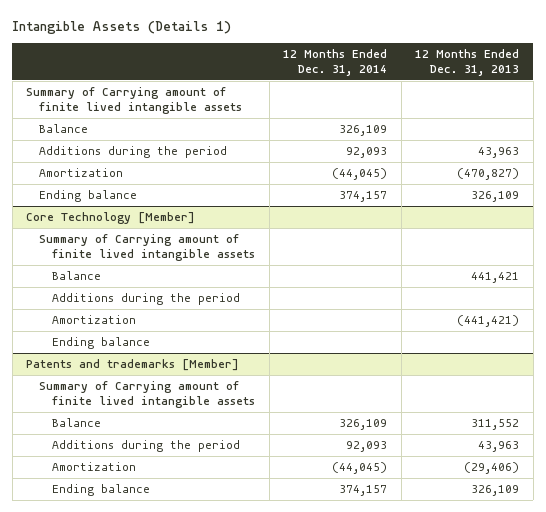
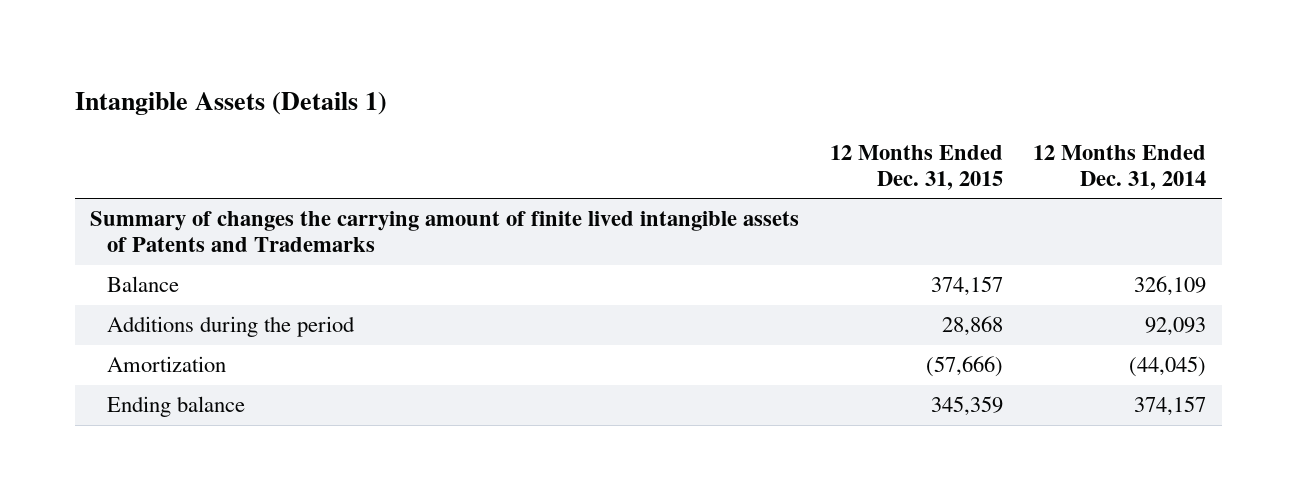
- | 12 Months Ended Dec. 31, 2014 | 12 Months Ended Dec. 31, 2013
+ | 12 Months Ended Dec. 31, 2015 | 12 Months Ended Dec. 31, 2014
- Summary of Carrying amount of finite lived intangible assets
- Balance | 326,109 |
- Additions during the period | 92,093 | 43,963
- Amortization | (44,045) | (470,827)
- Ending balance | 374,157 | 326,109
- Core Technology [Member]
- Summary of Carrying amount of finite lived intangible assets
- Balance | | 441,421
- Additions during the period
- Amortization | | (441,421)
- Ending balance
- Patents and trademarks [Member]
- Summary of Carrying amount of finite lived intangible assets
+ Summary of changes the carrying amount of finite lived intangible assets of Patents and Trademarks

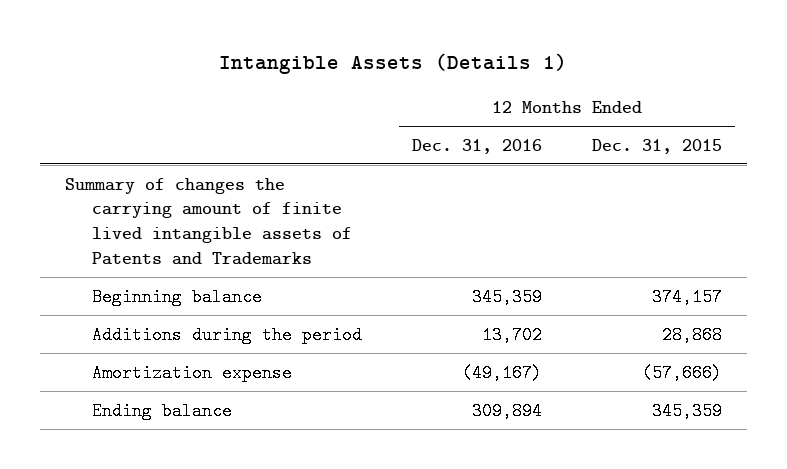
- | 12 Months Ended Dec. 31, 2015 | 12 Months Ended Dec. 31, 2014
+ | 12 Months Ended Dec. 31, 2016 | 12 Months Ended Dec. 31, 2015
- Balance | 374,157 | 326,109
+ Beginning balance | 345,359 | 374,157
- Amortization | (57,666) | (44,045)
+ Amortization expense | (49,167) | (57,666)

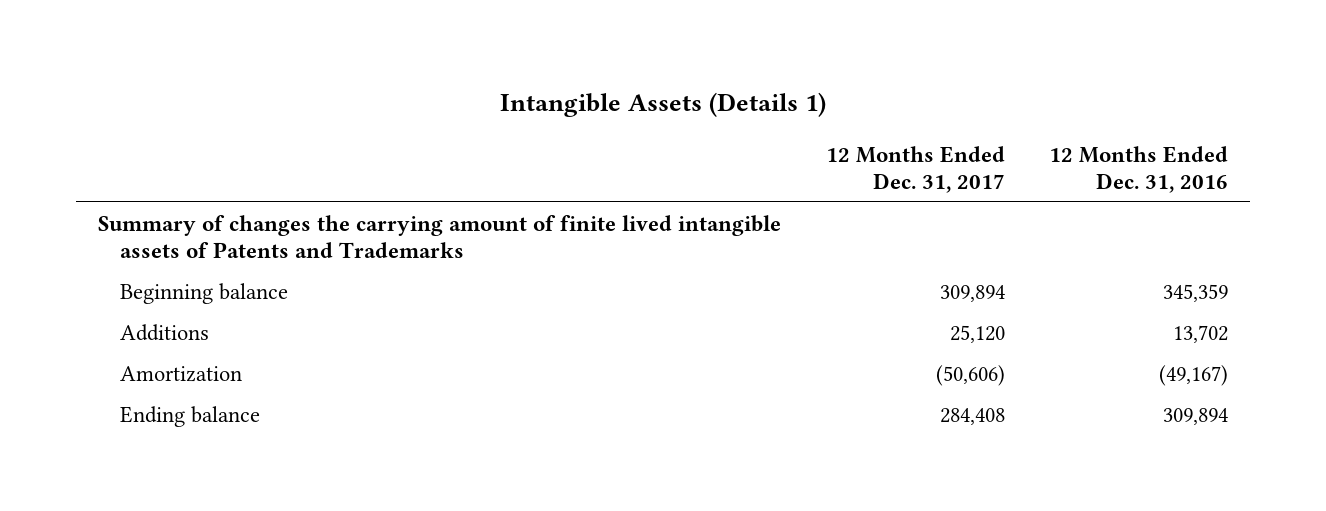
- | 12 Months Ended Dec. 31, 2016 | 12 Months Ended Dec. 31, 2015
+ | 12 Months Ended Dec. 31, 2017 | 12 Months Ended Dec. 31, 2016
- Additions during the period | 13,702 | 28,868
- Amortization expense | (49,167) | (57,666)
+ Additions | 25,120 | 13,702
+ Amortization | (50,606) | (49,167)

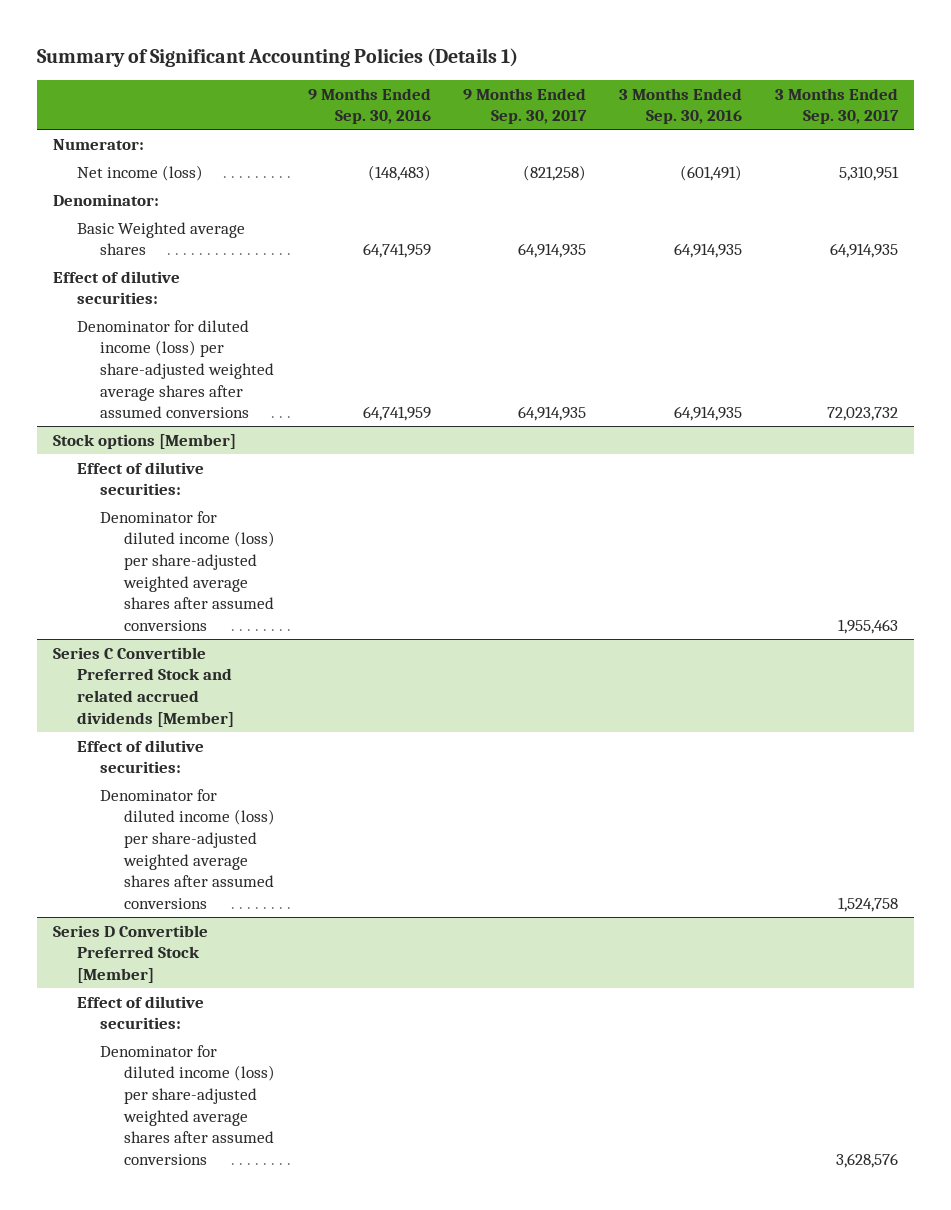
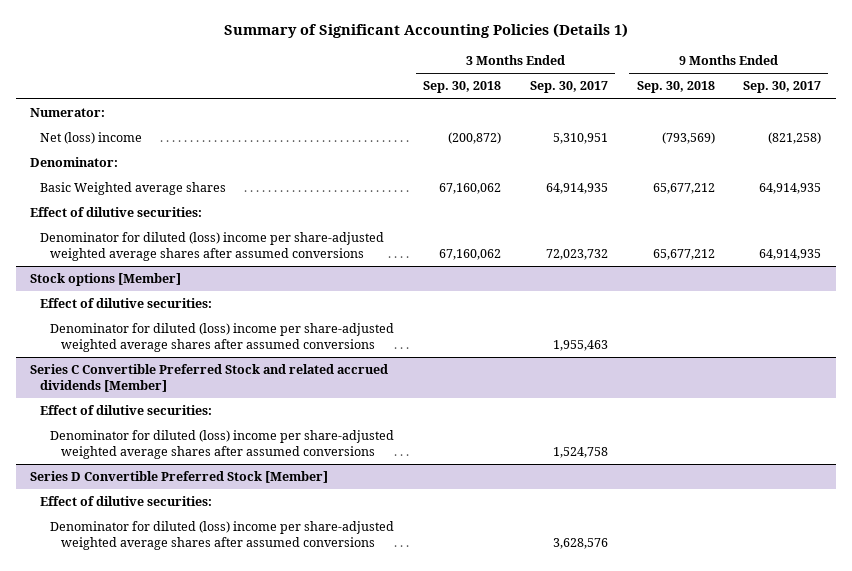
- | 9 Months Ended Sep. 30, 2016 | 9 Months Ended Sep. 30, 2017 | 3 Months Ended Sep. 30, 2016 | 3 Months Ended Sep. 30, 2017
+ | 3 Months Ended Sep. 30, 2018 | 3 Months Ended Sep. 30, 2017 | 9 Months Ended Sep. 30, 2018 | 9 Months Ended Sep. 30, 2017
- Net income (loss) | (148,483) | (821,258) | (601,491) | 5,310,951
+ Net (loss) income | (200,872) | 5,310,951 | (793,569) | (821,258)
- Denominator for diluted income (loss) per share-adjusted weighted average shares after assumed conversions | 64,741,959 | 64,914,935 | 64,914,935 | 72,023,732
+ Denominator for diluted (loss) income per share-adjusted weighted average shares after assumed conversions | 67,160,062 | 72,023,732 | 65,677,212 | 64,914,935
@ Stock options [Member]
- Denominator for diluted income (loss) per share-adjusted weighted average shares after assumed conversions | | | | 1,955,463
+ Denominator for diluted (loss) income per share-adjusted weighted average shares after assumed conversions | | 1,955,463 | |
@ Series C Convertible Preferred Stock and related accrued dividends [Member]
- Denominator for diluted income (loss) per share-adjusted weighted average shares after assumed conversions | | | | 1,524,758
+ Denominator for diluted (loss) income per share-adjusted weighted average shares after assumed conversions | | 1,524,758 | |
@ Series D Convertible Preferred Stock [Member]
- Denominator for diluted income (loss) per share-adjusted weighted average shares after assumed conversions | | | | 3,628,576
+ Denominator for diluted (loss) income per share-adjusted weighted average shares after assumed conversions | | 3,628,576 | |

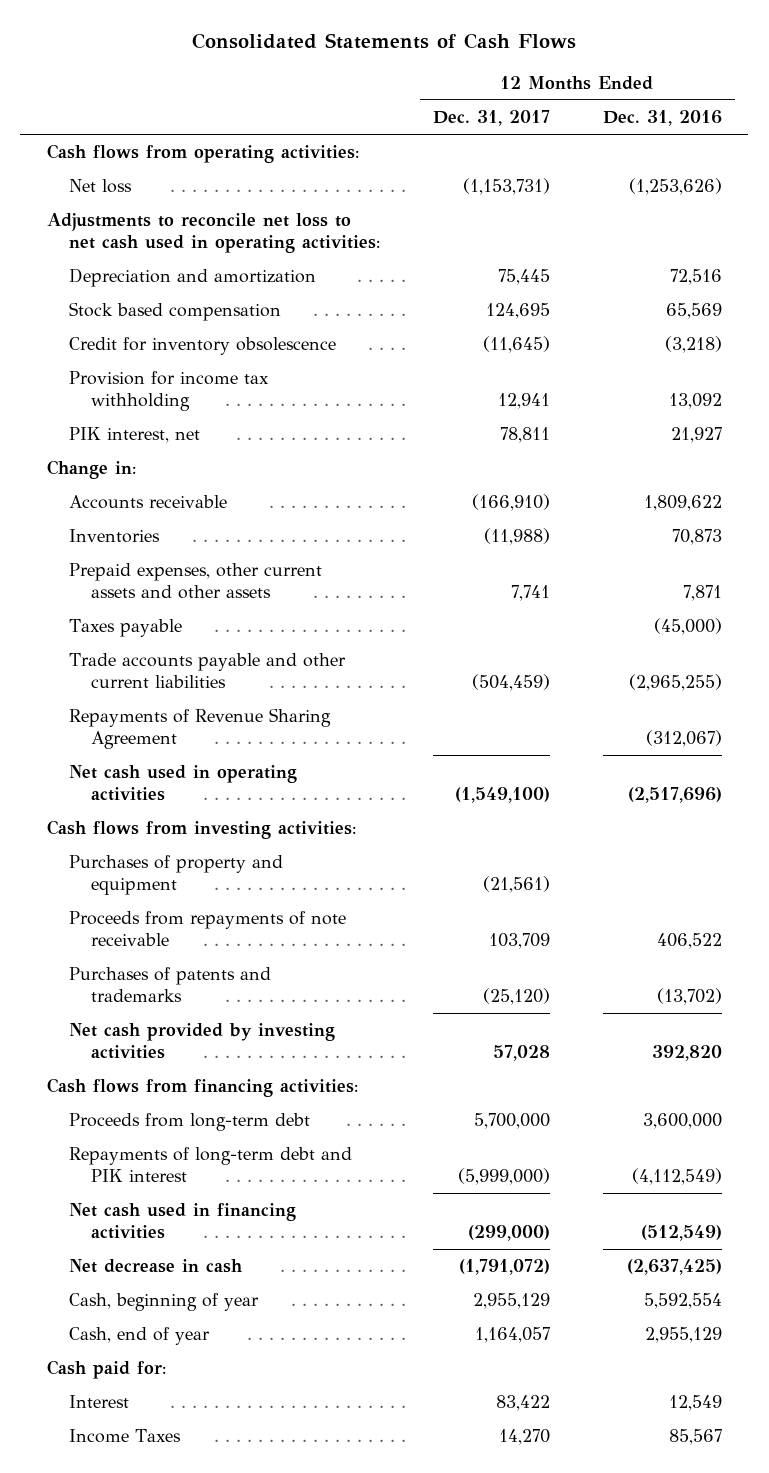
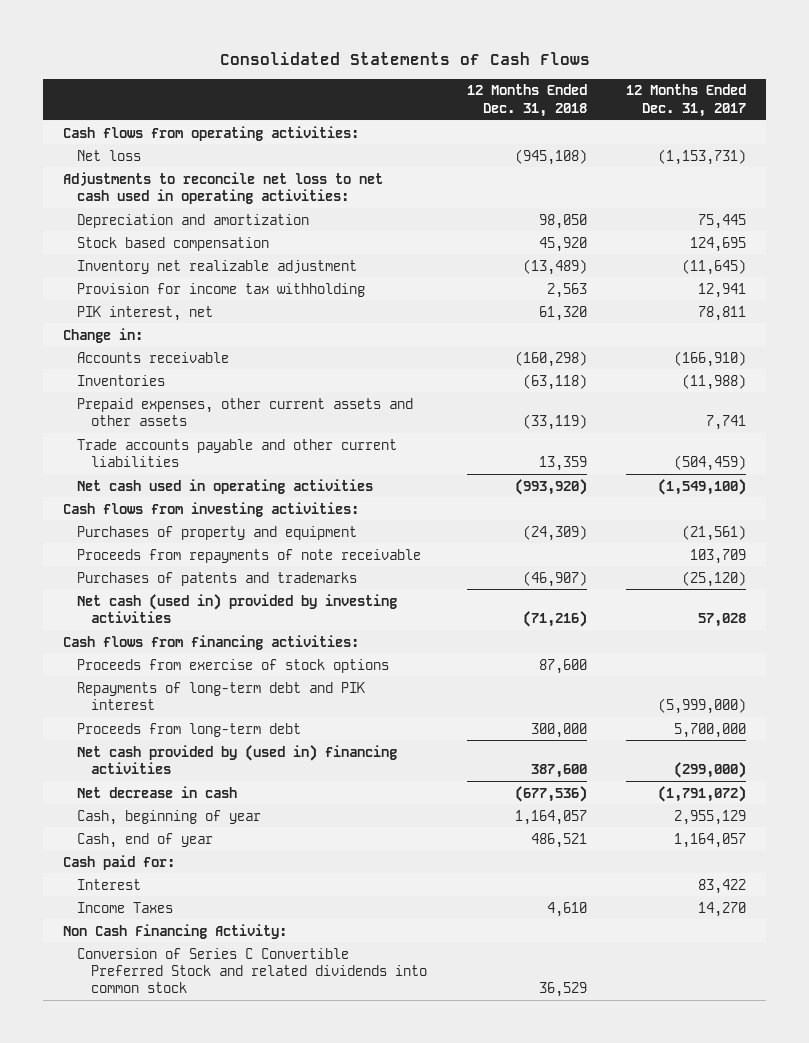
- | 12 Months Ended Dec. 31, 2017 | 12 Months Ended Dec. 31, 2016
+ | 12 Months Ended Dec. 31, 2018 | 12 Months Ended Dec. 31, 2017
- Credit for inventory obsolescence | (11,645) | (3,218)
+ Inventory net realizable adjustment | (13,489) | (11,645)
- Taxes payable | | (45,000)
- Repayments of Revenue Sharing Agreement | | (312,067)
- Net cash provided by investing activities | 57,028 | 392,820
+ Net cash (used in) provided by investing activities | (71,216) | 57,028
+ Proceeds from exercise of stock options | 87,600 |
- Net cash used in financing activities | (299,000) | (512,549)
moved down: Proceeds from long-term debt | 300,000 | 5,700,000
+ Net cash provided by (used in) financing activities | 387,600 | (299,000)
+ Non Cash Financing Activity:
+ Conversion of Series C Convertible Preferred Stock and related dividends into common stock | 36,529 |

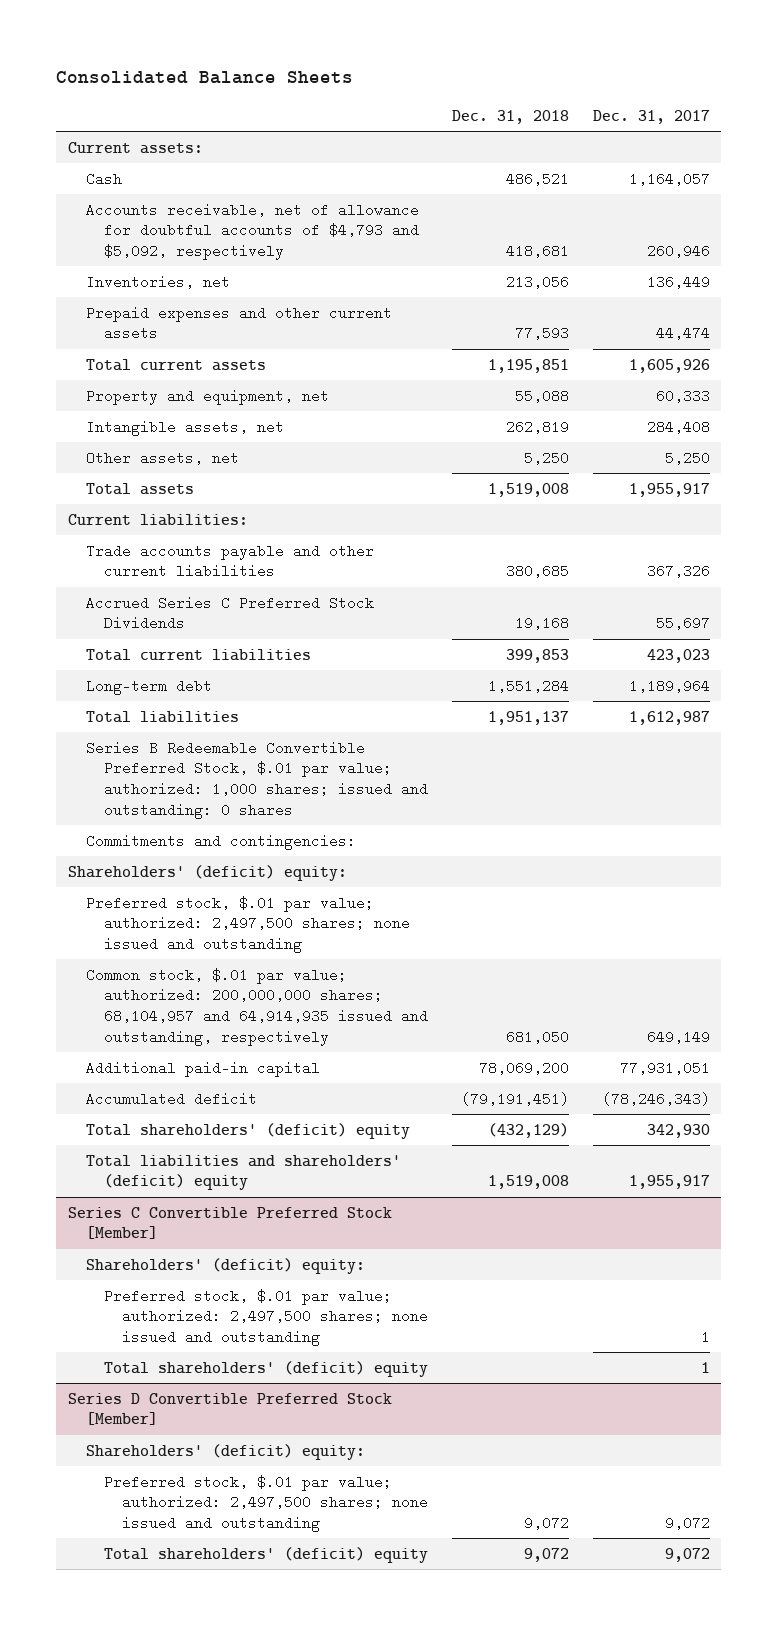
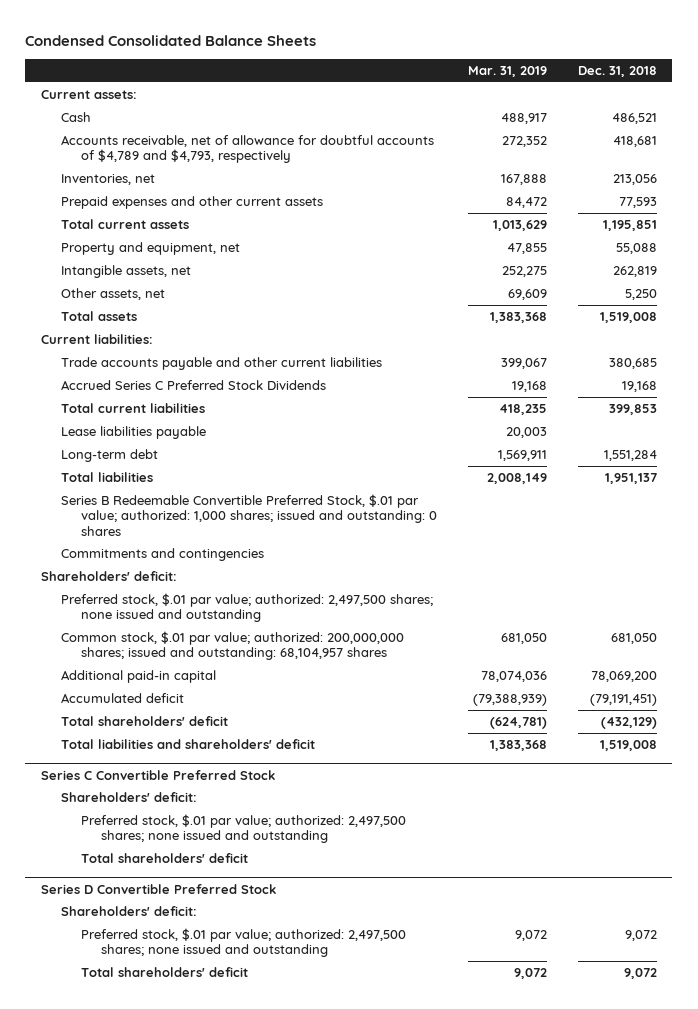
- Consolidated Balance Sheets
+ Condensed Consolidated Balance Sheets
- | Dec. 31, 2018 | Dec. 31, 2017
+ | Mar. 31, 2019 | Dec. 31, 2018
- Accounts receivable, net of allowance for doubtful accounts of $4,793 and $5,092, respectively | 418,681 | 260,946
+ Accounts receivable, net of allowance for doubtful accounts of $4,789 and $4,793, respectively | 272,352 | 418,681
+ Lease liabilities payable | 20,003 |
- Commitments and contingencies:
- Shareholders' (deficit) equity:
+ Commitments and contingencies
+ Shareholders' deficit:
- Common stock, $.01 par value; authorized: 200,000,000 shares; 68,104,957 and 64,914,935 issued and outstanding, respectively | 681,050 | 649,149
+ Common stock, $.01 par value; authorized: 200,000,000 shares; issued and outstanding: 68,104,957 shares | 681,050 | 681,050
- Total shareholders' (deficit) equity | (432,129) | 342,930
- Total liabilities and shareholders' (deficit) equity | 1,519,008 | 1,955,917
- Series C Convertible Preferred Stock [Member]
- Shareholders' (deficit) equity:
+ Total shareholders' deficit | (624,781) | (432,129)
+ Total liabilities and shareholders' deficit | 1,383,368 | 1,519,008
+ Series C Convertible Preferred Stock
+ Shareholders' deficit:
- Total shareholders' (deficit) equity | | 1
- Series D Convertible Preferred Stock [Member]
- Shareholders' (deficit) equity:
+ Total shareholders' deficit
+ Series D Convertible Preferred Stock
+ Shareholders' deficit:
- Total shareholders' (deficit) equity | 9,072 | 9,072
+ Total shareholders' deficit | 9,072 | 9,072

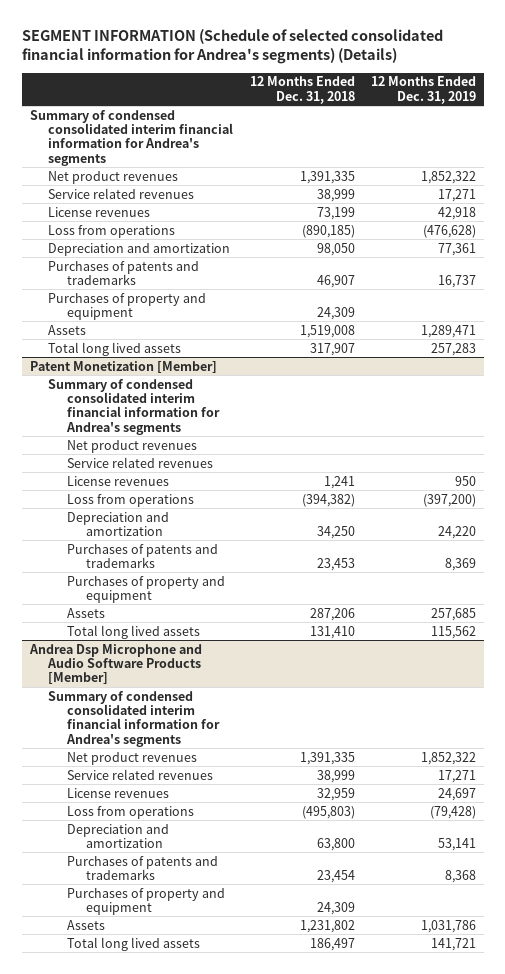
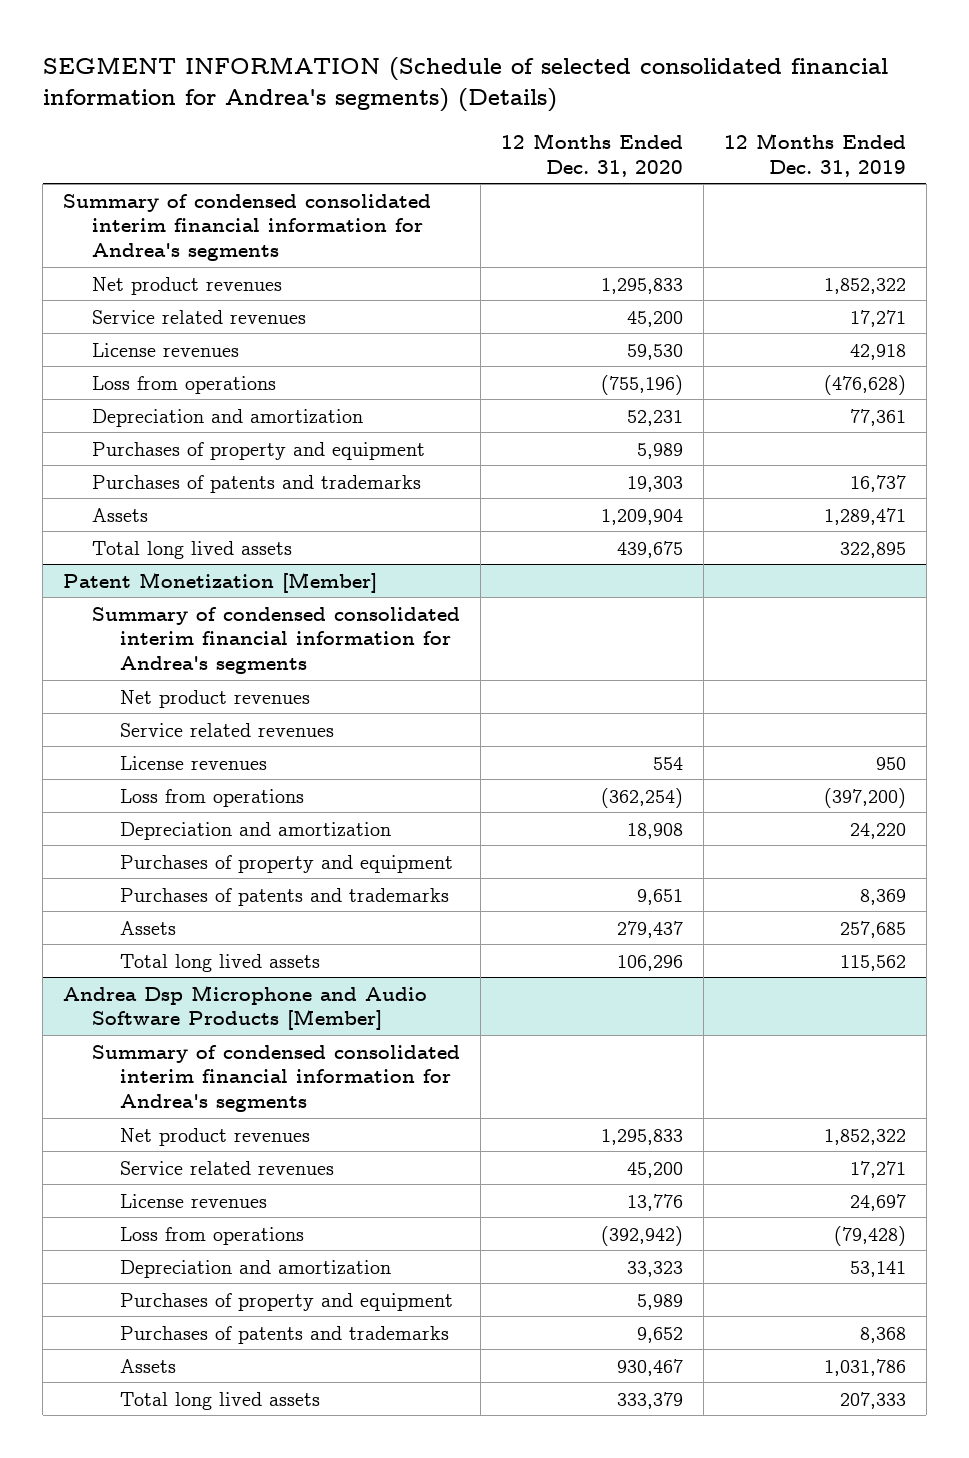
- | 12 Months Ended Dec. 31, 2018 | 12 Months Ended Dec. 31, 2019
+ | 12 Months Ended Dec. 31, 2020 | 12 Months Ended Dec. 31, 2019
moved down: Purchases of patents and trademarks | 19,303 | 16,737
- Total long lived assets | 317,907 | 257,283
+ Total long lived assets | 439,675 | 322,895
@ Patent Monetization [Member]
moved down: Purchases of patents and trademarks | 9,651 | 8,369
@ Andrea Dsp Microphone and Audio Software Products [Member]
moved down: Purchases of patents and trademarks | 9,652 | 8,368
- Total long lived assets | 186,497 | 141,721
+ Total long lived assets | 333,379 | 207,333

